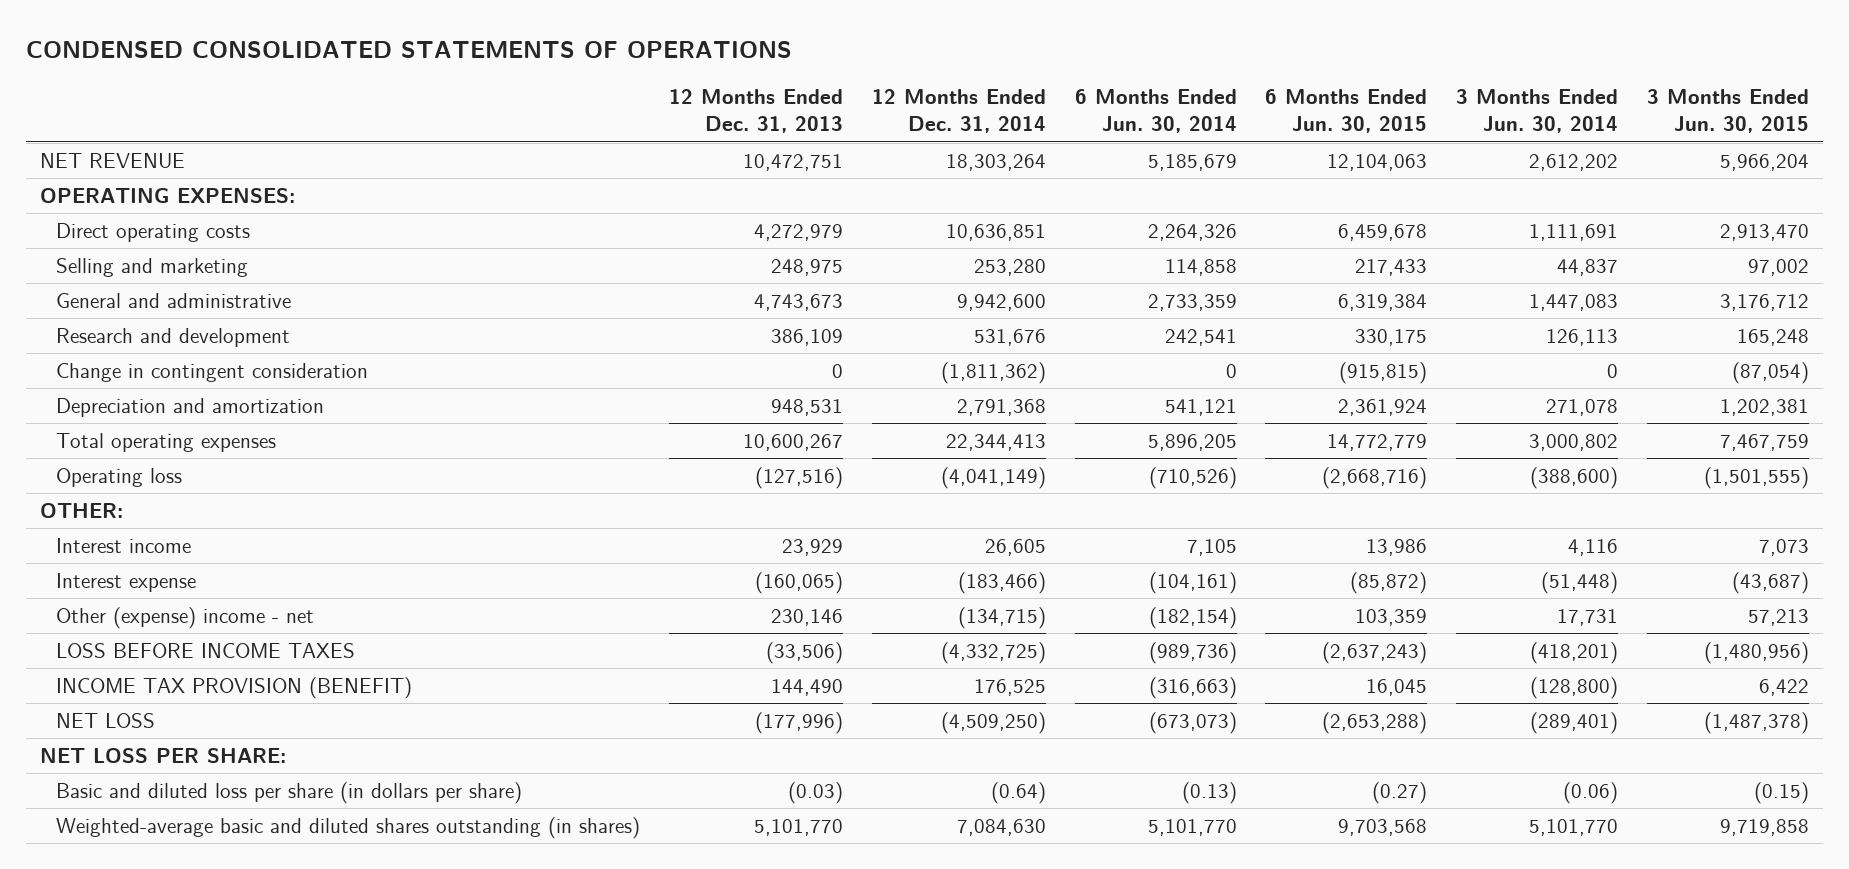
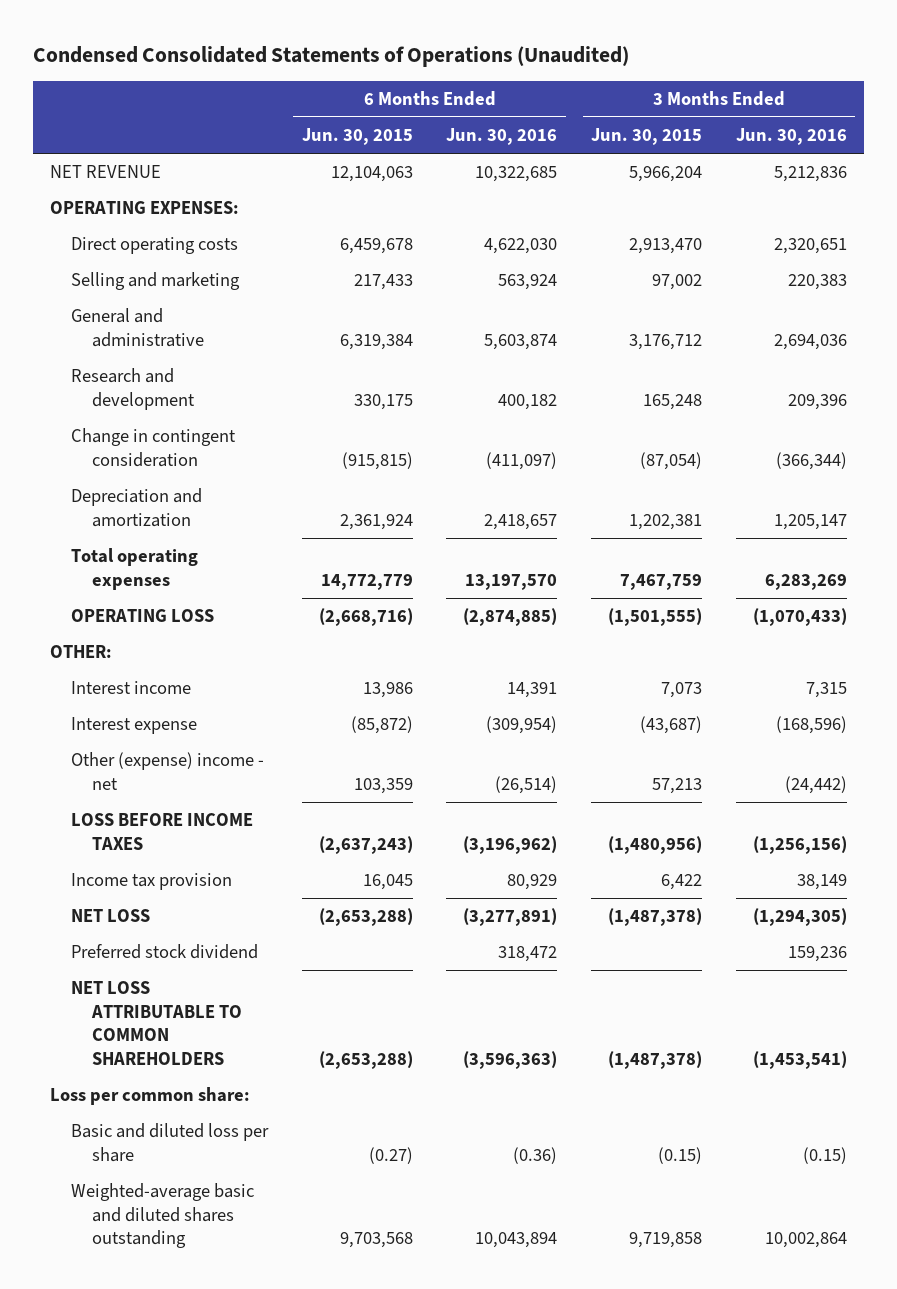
- CONDENSED CONSOLIDATED STATEMENTS OF OPERATIONS
+ Condensed Consolidated Statements of Operations (Unaudited)
- | 12 Months Ended Dec. 31, 2013 | 12 Months Ended Dec. 31, 2014 | 6 Months Ended Jun. 30, 2014 | 6 Months Ended Jun. 30, 2015 | 3 Months Ended Jun. 30, 2014 | 3 Months Ended Jun. 30, 2015
+ | 6 Months Ended Jun. 30, 2015 | 6 Months Ended Jun. 30, 2016 | 3 Months Ended Jun. 30, 2015 | 3 Months Ended Jun. 30, 2016
- Operating loss | (127,516) | (4,041,149) | (710,526) | (2,668,716) | (388,600) | (1,501,555)
+ OPERATING LOSS | (2,668,716) | (2,874,885) | (1,501,555) | (1,070,433)
- INCOME TAX PROVISION (BENEFIT) | 144,490 | 176,525 | (316,663) | 16,045 | (128,800) | 6,422
+ Income tax provision | 16,045 | 80,929 | 6,422 | 38,149
- NET LOSS PER SHARE:
- Basic and diluted loss per share (in dollars per share) | (0.03) | (0.64) | (0.13) | (0.27) | (0.06) | (0.15)
- Weighted-average basic and diluted shares outstanding (in shares) | 5,101,770 | 7,084,630 | 5,101,770 | 9,703,568 | 5,101,770 | 9,719,858
+ Preferred stock dividend | | 318,472 | | 159,236
+ NET LOSS ATTRIBUTABLE TO COMMON SHAREHOLDERS | (2,653,288) | (3,596,363) | (1,487,378) | (1,453,541)
+ Loss per common share:
+ Basic and diluted loss per share | (0.27) | (0.36) | (0.15) | (0.15)
+ Weighted-average basic and diluted shares outstanding | 9,703,568 | 10,043,894 | 9,719,858 | 10,002,864

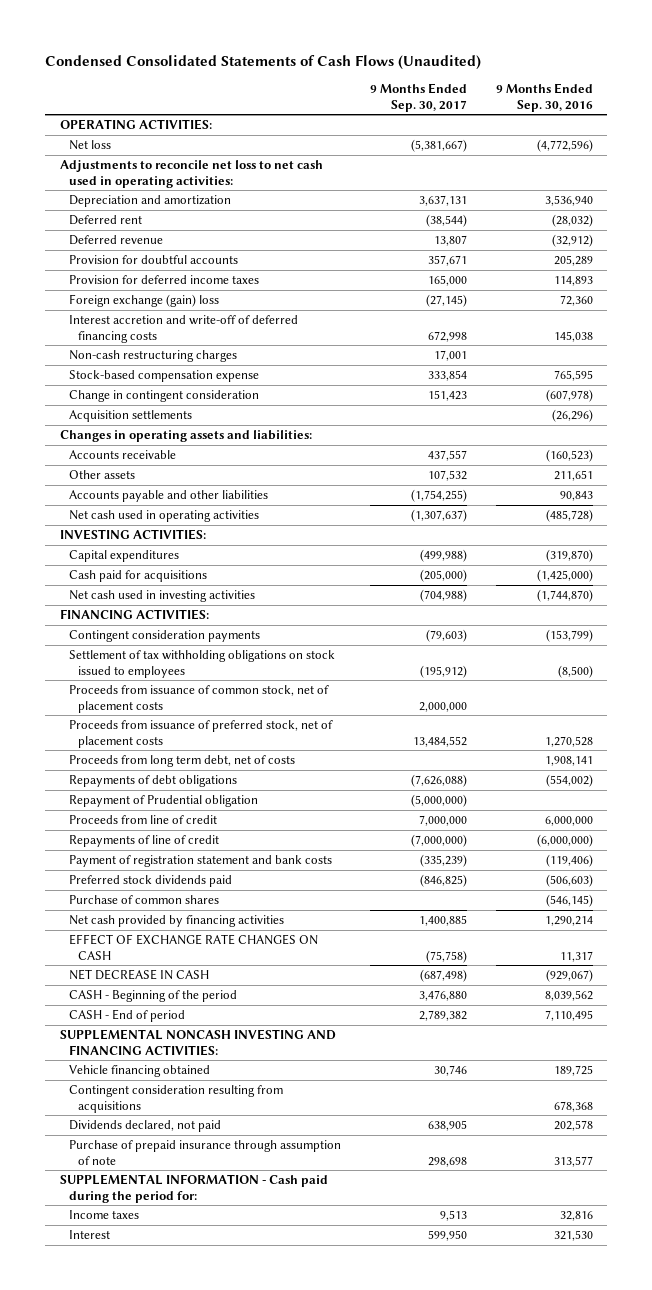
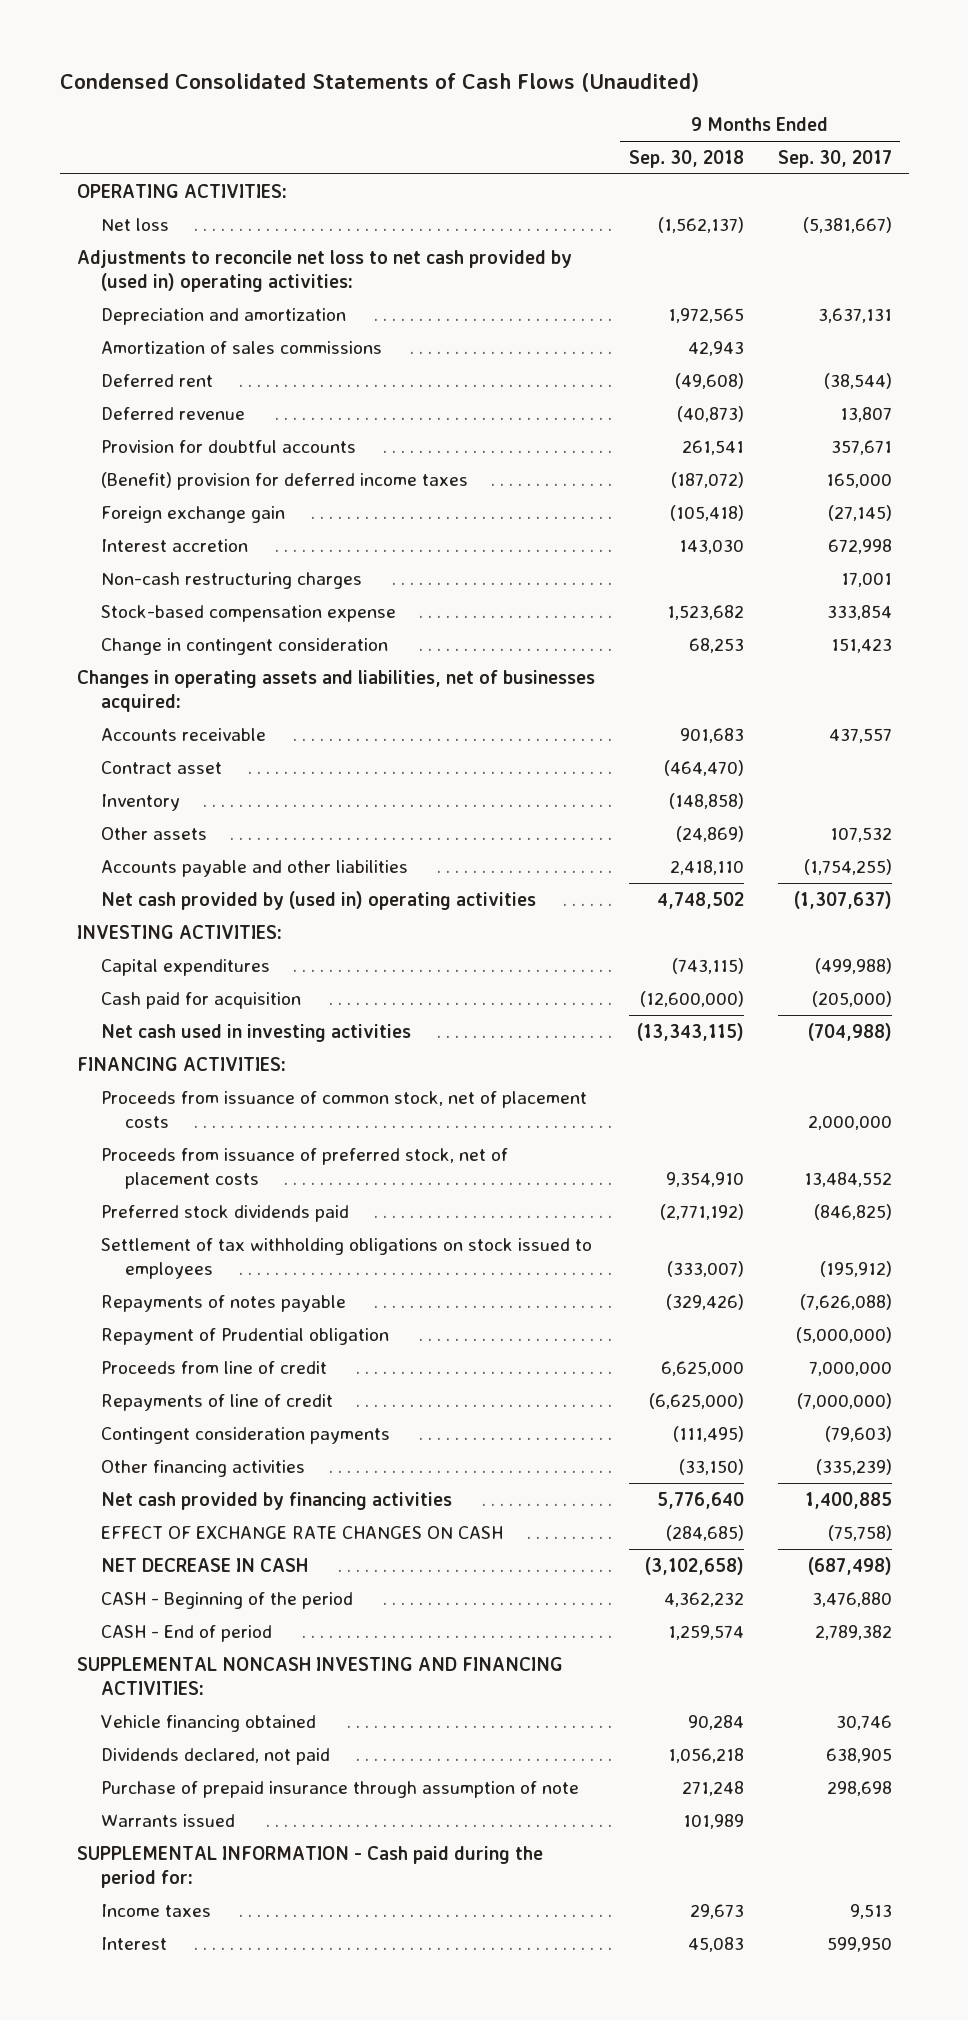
- | 9 Months Ended Sep. 30, 2017 | 9 Months Ended Sep. 30, 2016
+ | 9 Months Ended Sep. 30, 2018 | 9 Months Ended Sep. 30, 2017
- Adjustments to reconcile net loss to net cash used in operating activities:
+ Adjustments to reconcile net loss to net cash provided by (used in) operating activities:
+ Amortization of sales commissions | 42,943 |
- Provision for deferred income taxes | 165,000 | 114,893
- Foreign exchange (gain) loss | (27,145) | 72,360
- Interest accretion and write-off of deferred financing costs | 672,998 | 145,038
+ (Benefit) provision for deferred income taxes | (187,072) | 165,000
+ Foreign exchange gain | (105,418) | (27,145)
+ Interest accretion | 143,030 | 672,998
- Acquisition settlements | | (26,296)
- Changes in operating assets and liabilities:
+ Changes in operating assets and liabilities, net of businesses acquired:
+ Contract asset | (464,470) |
+ Inventory | (148,858) |
- Net cash used in operating activities | (1,307,637) | (485,728)
+ Net cash provided by (used in) operating activities | 4,748,502 | (1,307,637)
- Cash paid for acquisitions | (205,000) | (1,425,000)
+ Cash paid for acquisition | (12,600,000) | (205,000)
- Proceeds from long term debt, net of costs | | 1,908,141
- Repayments of debt obligations | (7,626,088) | (554,002)
moved up: Preferred stock dividends paid | (2,771,192) | (846,825)
moved down: Settlement of tax withholding obligations on stock issued to employees | (333,007) | (195,912)
+ Repayments of notes payable | (329,426) | (7,626,088)
- Payment of registration statement and bank costs | (335,239) | (119,406)
- Purchase of common shares | | (546,145)
moved down: Contingent consideration payments | (111,495) | (79,603)
+ Other financing activities | (33,150) | (335,239)
- Contingent consideration resulting from acquisitions | | 678,368
+ Warrants issued | 101,989 |

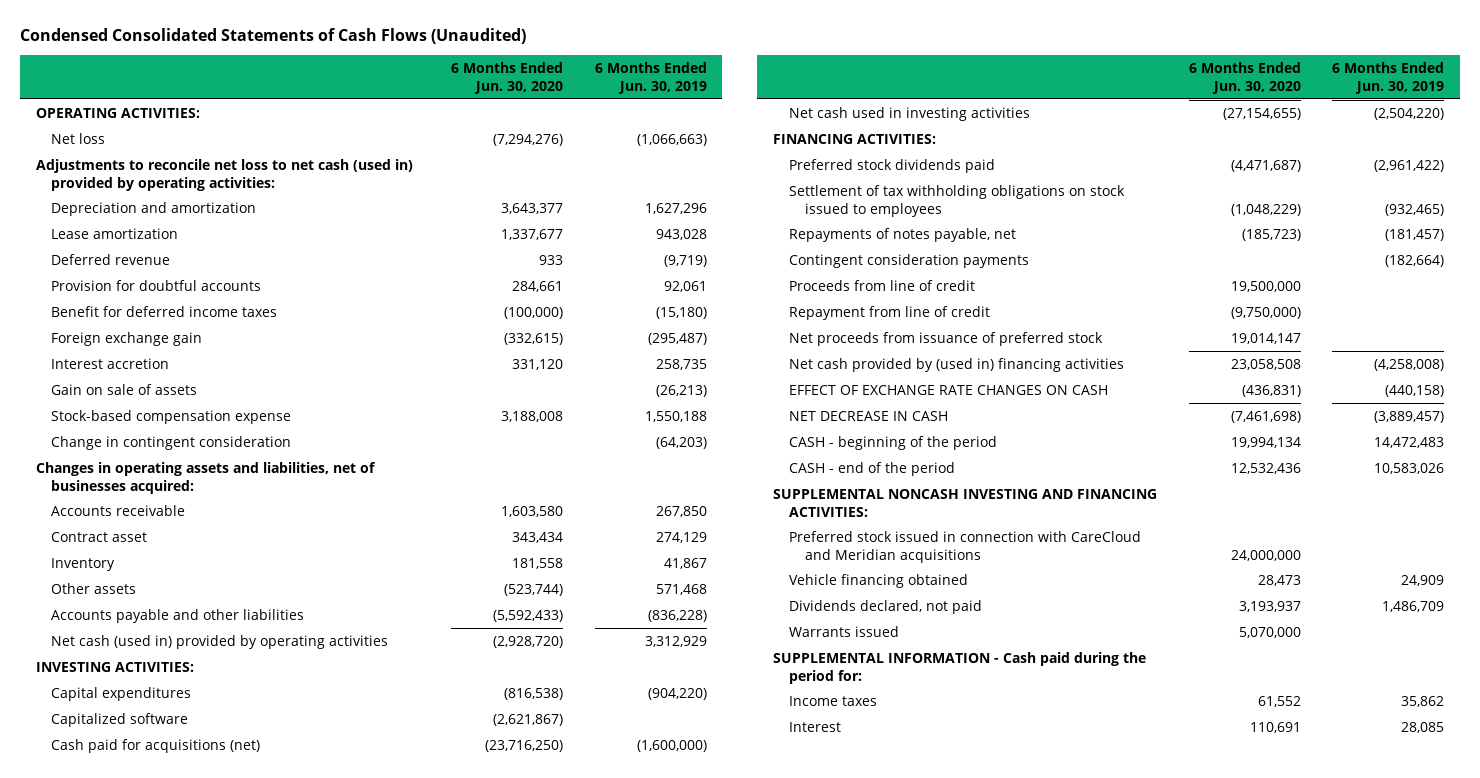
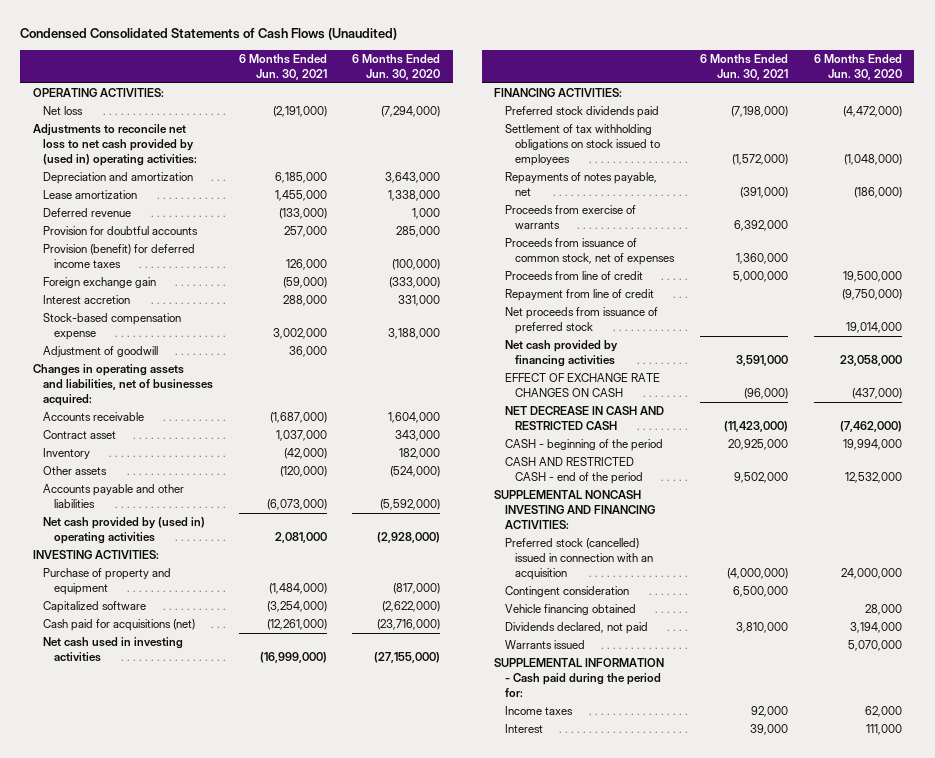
- | 6 Months Ended Jun. 30, 2020 | 6 Months Ended Jun. 30, 2019
+ | 6 Months Ended Jun. 30, 2021 | 6 Months Ended Jun. 30, 2020
- Net loss | (7,294,276) | (1,066,663)
- Adjustments to reconcile net loss to net cash (used in) provided by operating activities:
- Depreciation and amortization | 3,643,377 | 1,627,296
- Lease amortization | 1,337,677 | 943,028
- Deferred revenue | 933 | (9,719)
- Provision for doubtful accounts | 284,661 | 92,061
- Benefit for deferred income taxes | (100,000) | (15,180)
- Foreign exchange gain | (332,615) | (295,487)
- Interest accretion | 331,120 | 258,735
- Gain on sale of assets | | (26,213)
- Stock-based compensation expense | 3,188,008 | 1,550,188
- Change in contingent consideration | | (64,203)
+ Net loss | (2,191,000) | (7,294,000)
+ Adjustments to reconcile net loss to net cash provided by (used in) operating activities:
+ Depreciation and amortization | 6,185,000 | 3,643,000
+ Lease amortization | 1,455,000 | 1,338,000
+ Deferred revenue | (133,000) | 1,000
+ Provision for doubtful accounts | 257,000 | 285,000
+ Provision (benefit) for deferred income taxes | 126,000 | (100,000)
+ Foreign exchange gain | (59,000) | (333,000)
+ Interest accretion | 288,000 | 331,000
+ Stock-based compensation expense | 3,002,000 | 3,188,000
+ Adjustment of goodwill | 36,000 |
- Accounts receivable | 1,603,580 | 267,850
- Contract asset | 343,434 | 274,129
- Inventory | 181,558 | 41,867
- Other assets | (523,744) | 571,468
- Accounts payable and other liabilities | (5,592,433) | (836,228)
- Net cash (used in) provided by operating activities | (2,928,720) | 3,312,929
+ Accounts receivable | (1,687,000) | 1,604,000
+ Contract asset | 1,037,000 | 343,000
+ Inventory | (42,000) | 182,000
+ Other assets | (120,000) | (524,000)
+ Accounts payable and other liabilities | (6,073,000) | (5,592,000)
+ Net cash provided by (used in) operating activities | 2,081,000 | (2,928,000)
- Capital expenditures | (816,538) | (904,220)
- Capitalized software | (2,621,867) |
- Cash paid for acquisitions (net) | (23,716,250) | (1,600,000)
- Net cash used in investing activities | (27,154,655) | (2,504,220)
+ Purchase of property and equipment | (1,484,000) | (817,000)
+ Capitalized software | (3,254,000) | (2,622,000)
+ Cash paid for acquisitions (net) | (12,261,000) | (23,716,000)
+ Net cash used in investing activities | (16,999,000) | (27,155,000)
- Preferred stock dividends paid | (4,471,687) | (2,961,422)
- Settlement of tax withholding obligations on stock issued to employees | (1,048,229) | (932,465)
- Repayments of notes payable, net | (185,723) | (181,457)
- Contingent consideration payments | | (182,664)
+ Preferred stock dividends paid | (7,198,000) | (4,472,000)
+ Settlement of tax withholding obligations on stock issued to employees | (1,572,000) | (1,048,000)
+ Repayments of notes payable, net | (391,000) | (186,000)
+ Proceeds from exercise of warrants | 6,392,000 |
+ Proceeds from issuance of common stock, net of expenses | 1,360,000 |
- Net proceeds from issuance of preferred stock | 19,014,147 |
- Net cash provided by (used in) financing activities | 23,058,508 | (4,258,008)
- EFFECT OF EXCHANGE RATE CHANGES ON CASH | (436,831) | (440,158)
- NET DECREASE IN CASH | (7,461,698) | (3,889,457)
- CASH - beginning of the period | 19,994,134 | 14,472,483
- CASH - end of the period | 12,532,436 | 10,583,026
+ Net proceeds from issuance of preferred stock | | 19,014,000
+ Net cash provided by financing activities | 3,591,000 | 23,058,000
+ EFFECT OF EXCHANGE RATE CHANGES ON CASH | (96,000) | (437,000)
+ NET DECREASE IN CASH AND RESTRICTED CASH | (11,423,000) | (7,462,000)
+ CASH - beginning of the period | 20,925,000 | 19,994,000
+ CASH AND RESTRICTED CASH - end of the period | 9,502,000 | 12,532,000
- Preferred stock issued in connection with CareCloud and Meridian acquisitions | 24,000,000 |
- Vehicle financing obtained | 28,473 | 24,909
- Dividends declared, not paid | 3,193,937 | 1,486,709
+ Preferred stock (cancelled) issued in connection with an acquisition | (4,000,000) | 24,000,000
+ Contingent consideration | 6,500,000 |
+ Vehicle financing obtained | | 28,000
+ Dividends declared, not paid | 3,810,000 | 3,194,000
- Income taxes | 61,552 | 35,862
- Interest | 110,691 | 28,085
+ Income taxes | 92,000 | 62,000
+ Interest | 39,000 | 111,000

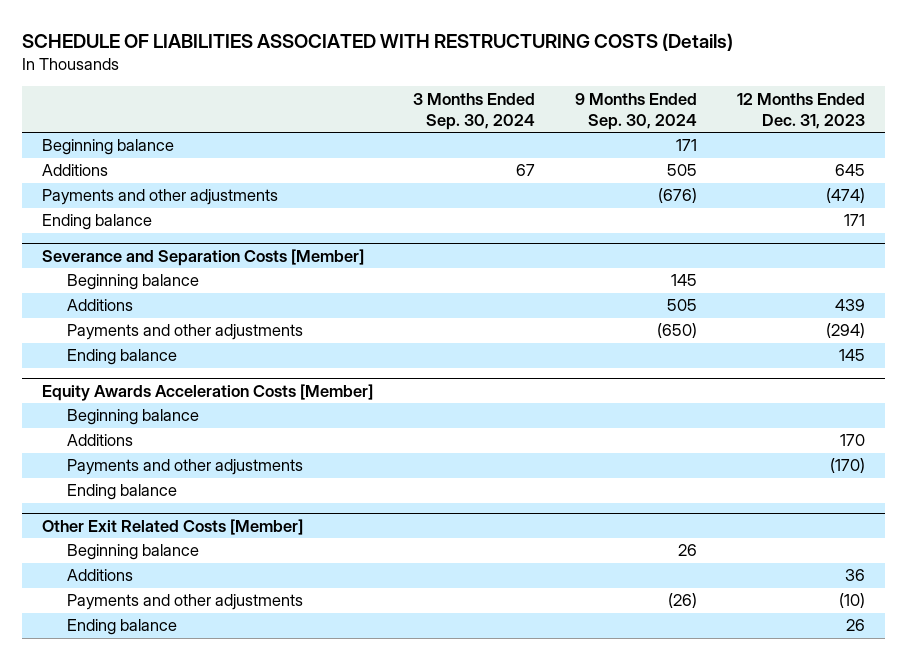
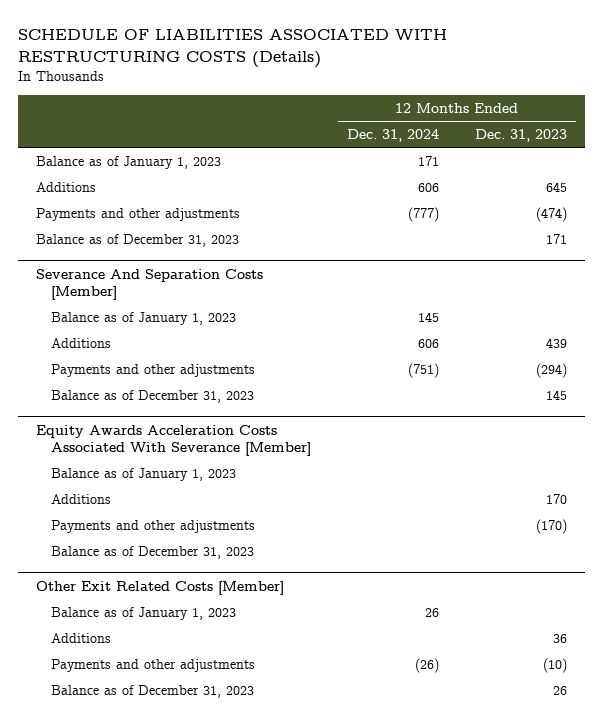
- | 3 Months Ended Sep. 30, 2024 | 9 Months Ended Sep. 30, 2024 | 12 Months Ended Dec. 31, 2023
+ | 12 Months Ended Dec. 31, 2024 | 12 Months Ended Dec. 31, 2023
- Beginning balance | | 171 |
+ Balance as of January 1, 2023 | 171 |
- Ending balance | | | 171
- Severance and Separation Costs [Member]
- Beginning balance | | 145 |
+ Balance as of December 31, 2023 | | 171
+ Severance And Separation Costs [Member]
+ Balance as of January 1, 2023 | 145 |
- Ending balance | | | 145
- Equity Awards Acceleration Costs [Member]
- Beginning balance
+ Balance as of December 31, 2023 | | 145
+ Equity Awards Acceleration Costs Associated With Severance [Member]
+ Balance as of January 1, 2023
- Ending balance
+ Balance as of December 31, 2023
@ Other Exit Related Costs [Member]
- Beginning balance | | 26 |
+ Balance as of January 1, 2023 | 26 |
- Ending balance | | | 26
+ Balance as of December 31, 2023 | | 26

